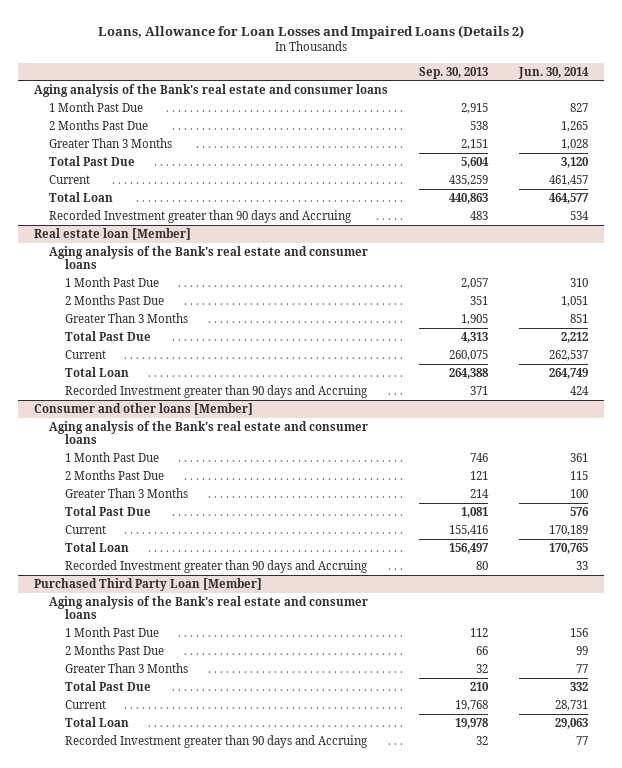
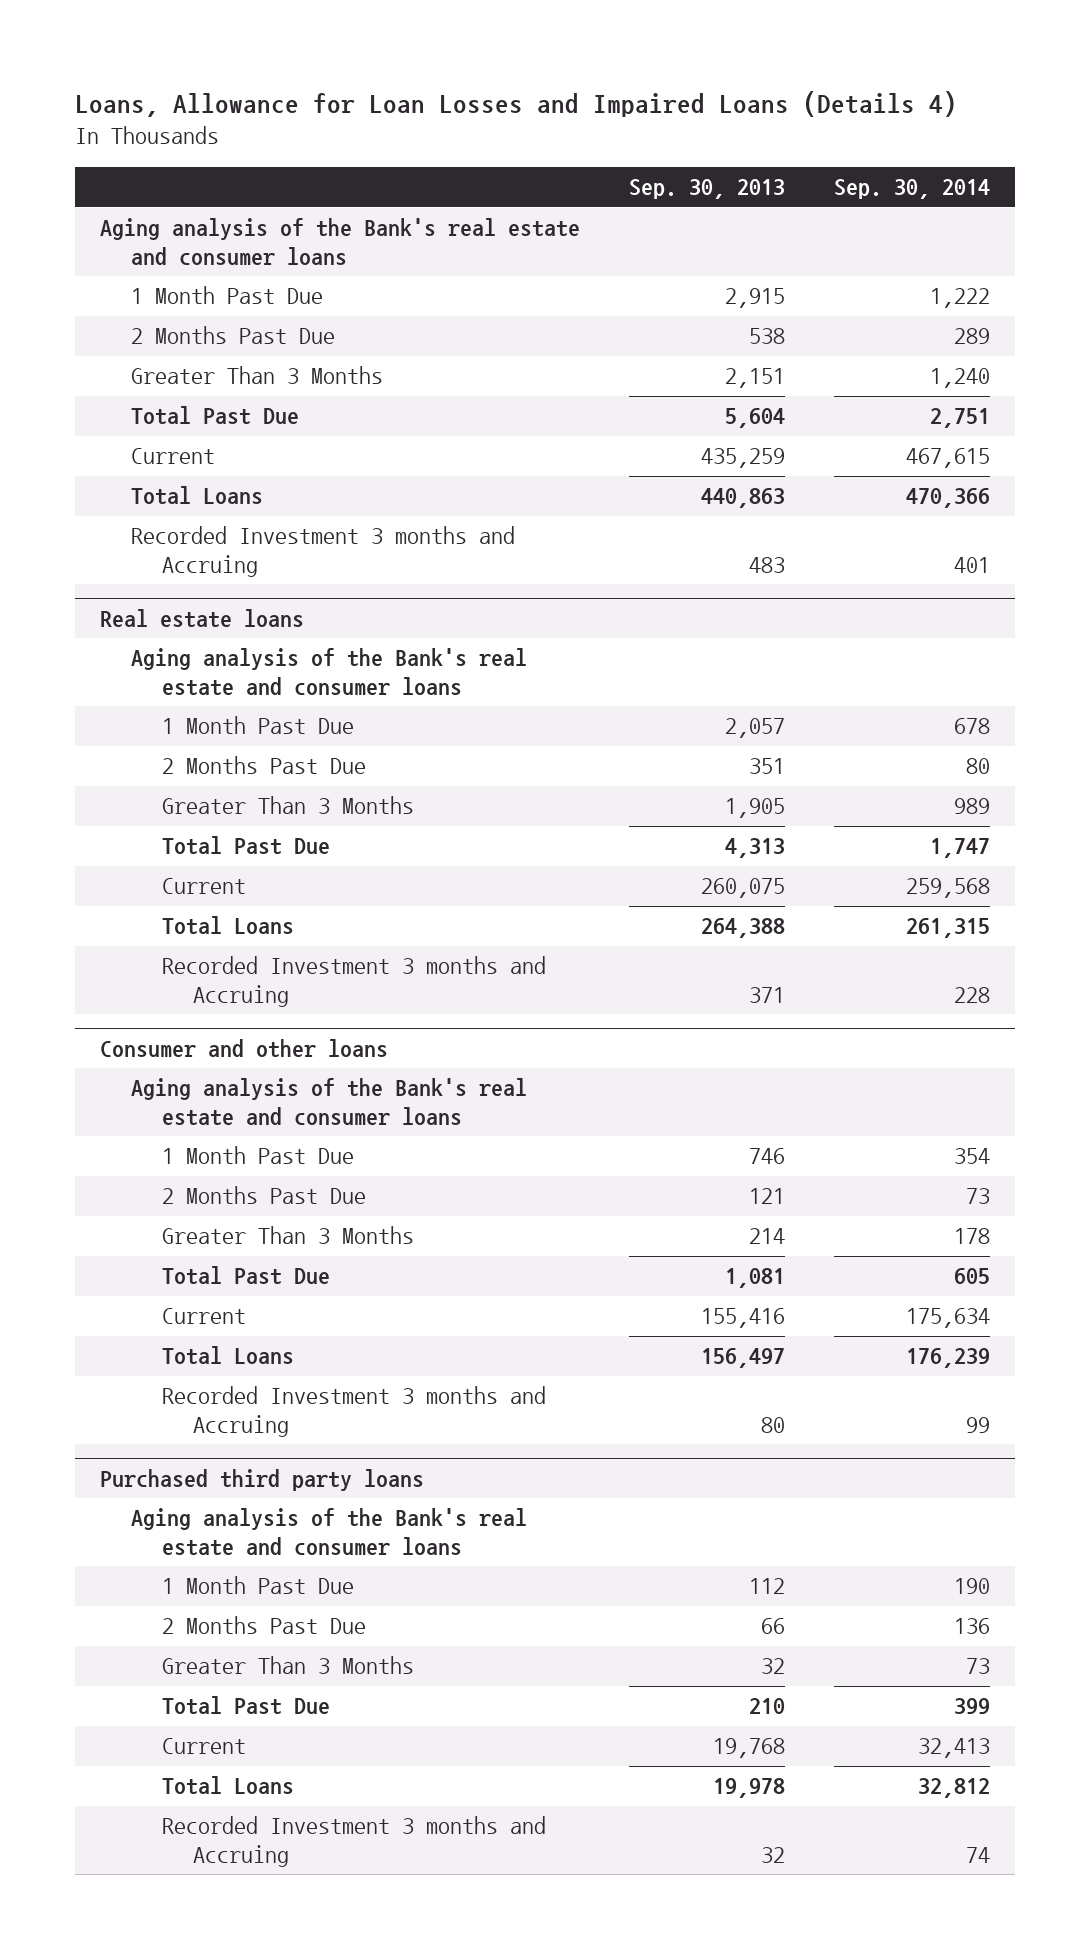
- Loans, Allowance for Loan Losses and Impaired Loans (Details 2)
+ Loans, Allowance for Loan Losses and Impaired Loans (Details 4)
- | Sep. 30, 2013 | Jun. 30, 2014
+ | Sep. 30, 2013 | Sep. 30, 2014
- Total Loan | 440,863 | 464,577
- Recorded Investment greater than 90 days and Accruing | 483 | 534
- Real estate loan [Member]
+ Total Loans | 440,863 | 470,366
+ Recorded Investment 3 months and Accruing | 483 | 401
+ Real estate loans
- Total Loan | 264,388 | 264,749
- Recorded Investment greater than 90 days and Accruing | 371 | 424
- Consumer and other loans [Member]
+ Total Loans | 264,388 | 261,315
+ Recorded Investment 3 months and Accruing | 371 | 228
+ Consumer and other loans
- Total Loan | 156,497 | 170,765
- Recorded Investment greater than 90 days and Accruing | 80 | 33
- Purchased Third Party Loan [Member]
+ Total Loans | 156,497 | 176,239
+ Recorded Investment 3 months and Accruing | 80 | 99
+ Purchased third party loans
- Total Loan | 19,978 | 29,063
- Recorded Investment greater than 90 days and Accruing | 32 | 77
+ Total Loans | 19,978 | 32,812
+ Recorded Investment 3 months and Accruing | 32 | 74

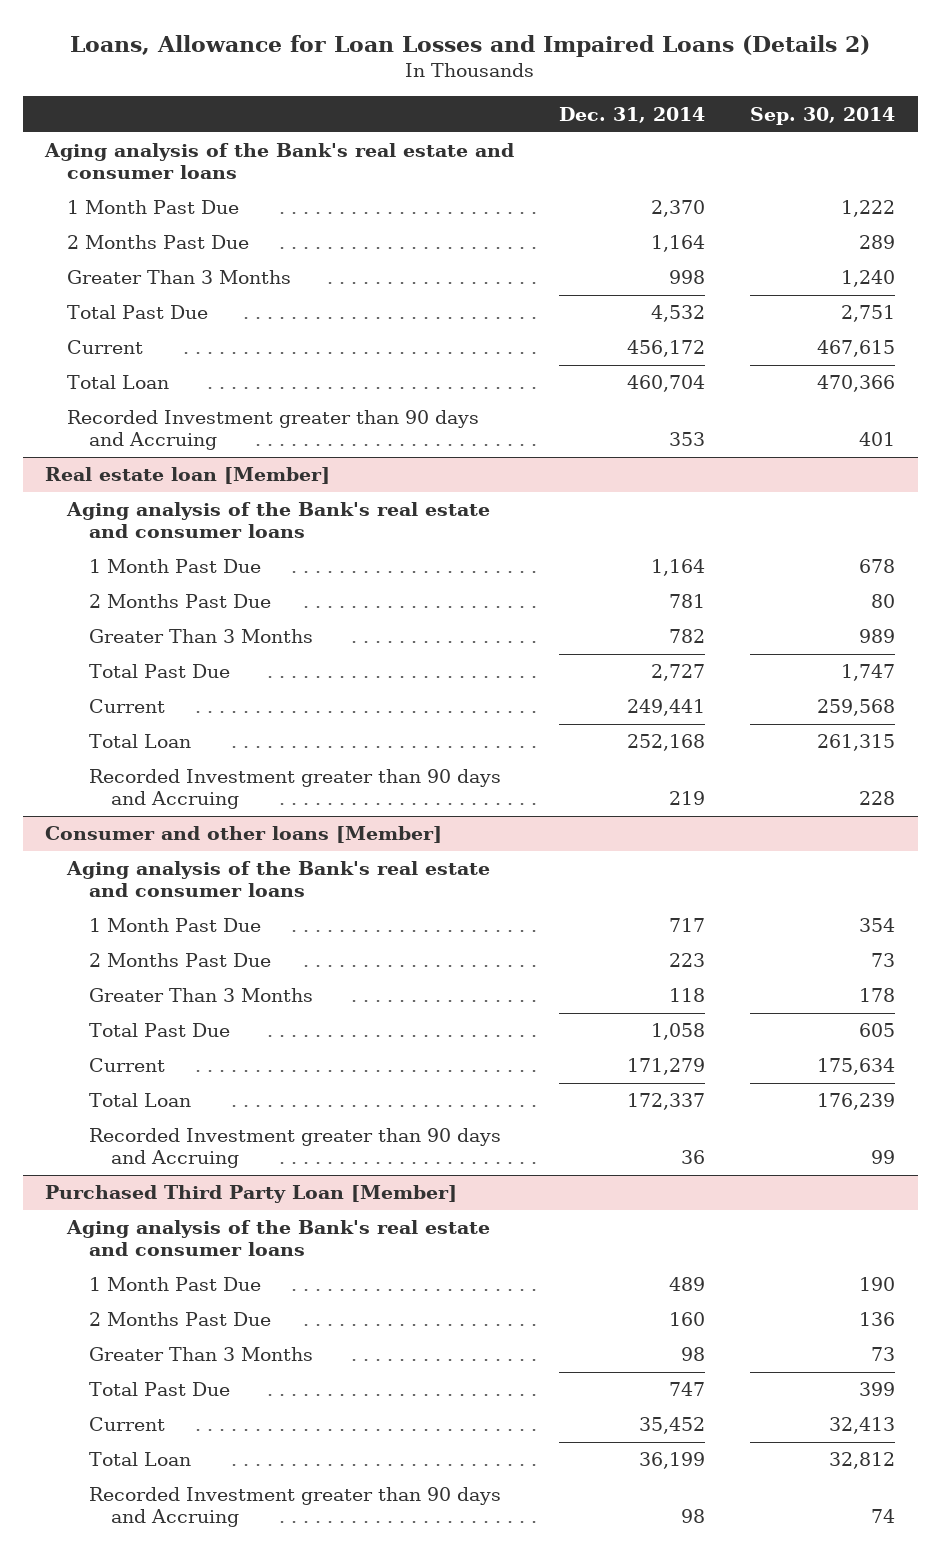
- Loans, Allowance for Loan Losses and Impaired Loans (Details 4)
+ Loans, Allowance for Loan Losses and Impaired Loans (Details 2)
- | Sep. 30, 2013 | Sep. 30, 2014
+ | Dec. 31, 2014 | Sep. 30, 2014
- Total Loans | 440,863 | 470,366
- Recorded Investment 3 months and Accruing | 483 | 401
- Real estate loans
+ Total Loan | 460,704 | 470,366
+ Recorded Investment greater than 90 days and Accruing | 353 | 401
+ Real estate loan [Member]
- Total Loans | 264,388 | 261,315
- Recorded Investment 3 months and Accruing | 371 | 228
- Consumer and other loans
+ Total Loan | 252,168 | 261,315
+ Recorded Investment greater than 90 days and Accruing | 219 | 228
+ Consumer and other loans [Member]
- Total Loans | 156,497 | 176,239
- Recorded Investment 3 months and Accruing | 80 | 99
- Purchased third party loans
+ Total Loan | 172,337 | 176,239
+ Recorded Investment greater than 90 days and Accruing | 36 | 99
+ Purchased Third Party Loan [Member]
- Total Loans | 19,978 | 32,812
- Recorded Investment 3 months and Accruing | 32 | 74
+ Total Loan | 36,199 | 32,812
+ Recorded Investment greater than 90 days and Accruing | 98 | 74

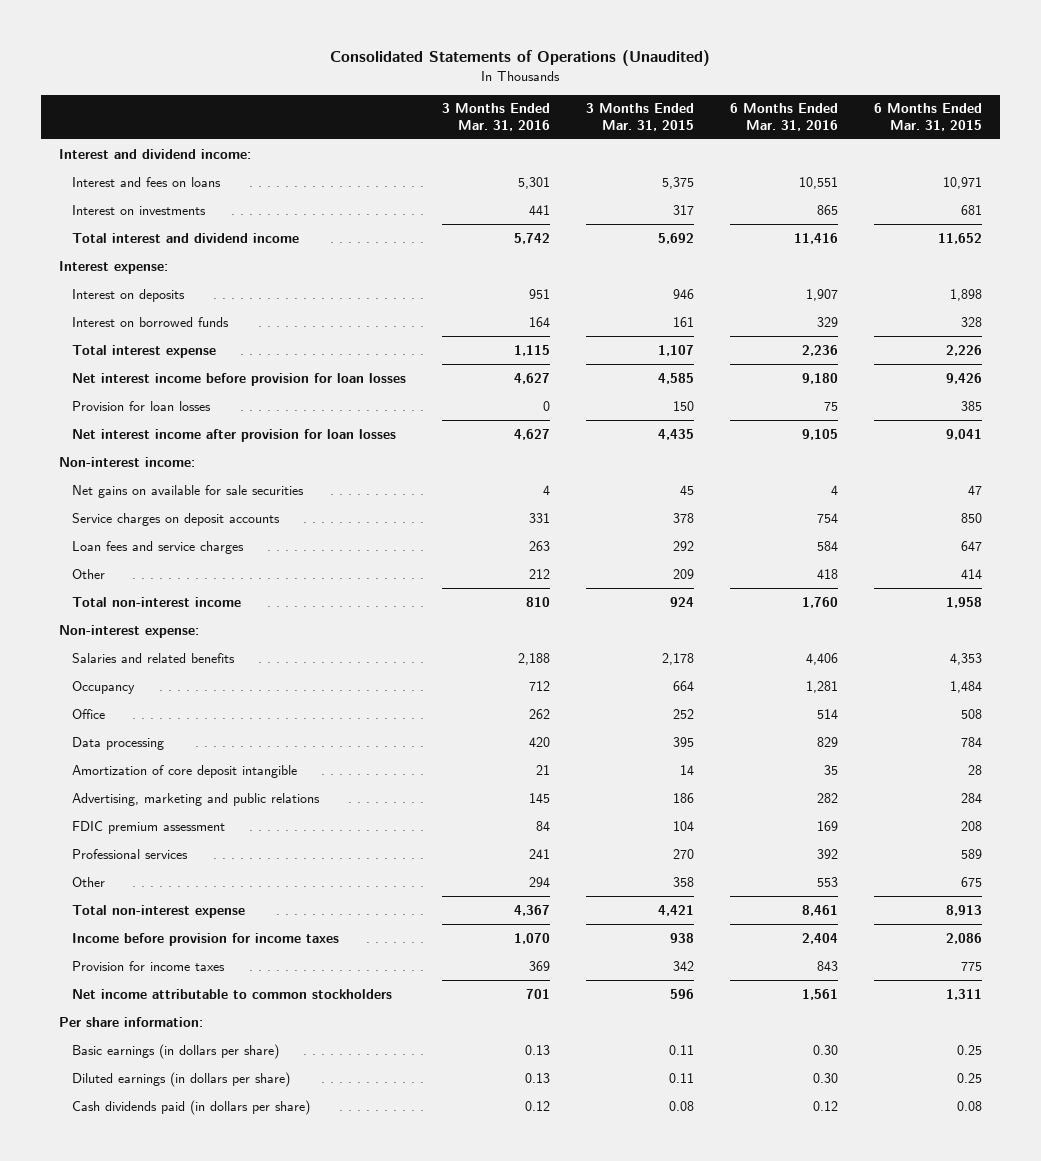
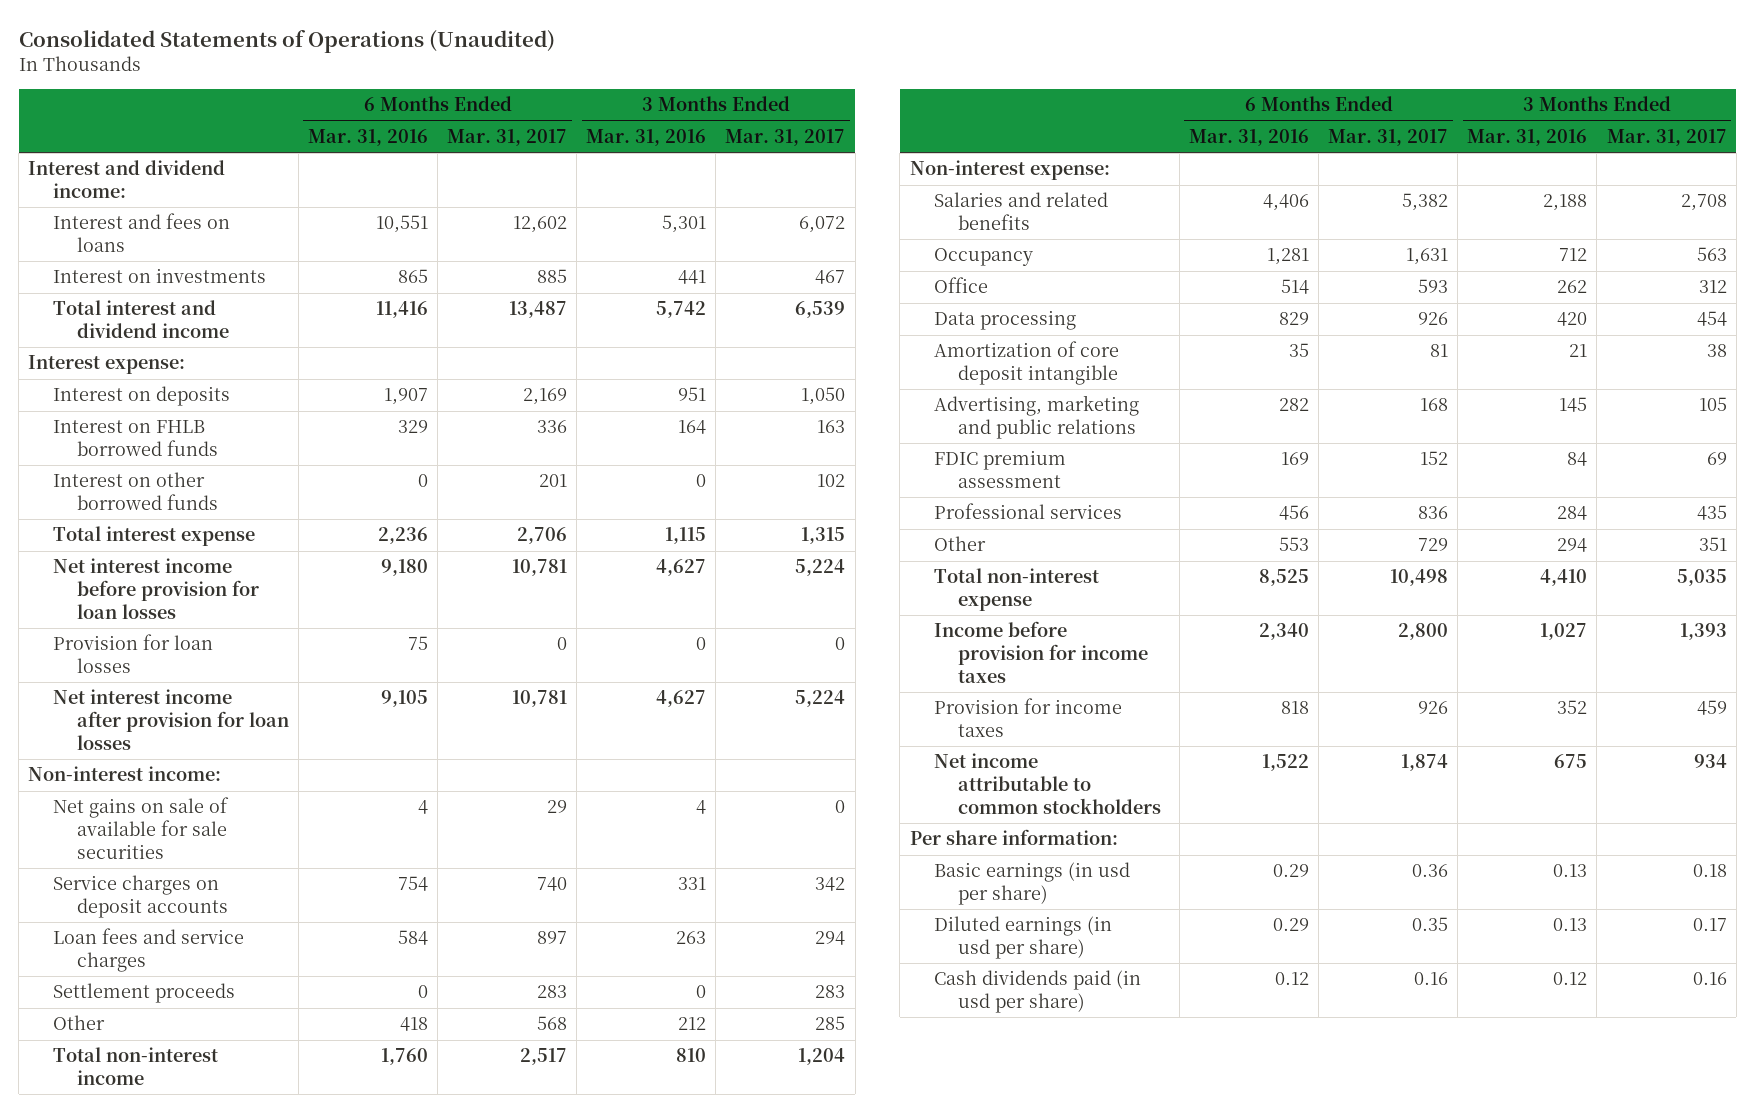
- | 3 Months Ended Mar. 31, 2016 | 3 Months Ended Mar. 31, 2015 | 6 Months Ended Mar. 31, 2016 | 6 Months Ended Mar. 31, 2015
+ | 6 Months Ended Mar. 31, 2016 | 6 Months Ended Mar. 31, 2017 | 3 Months Ended Mar. 31, 2016 | 3 Months Ended Mar. 31, 2017
- Interest on borrowed funds | 164 | 161 | 329 | 328
+ Interest on FHLB borrowed funds | 329 | 336 | 164 | 163
+ Interest on other borrowed funds | 0 | 201 | 0 | 102
- Net gains on available for sale securities | 4 | 45 | 4 | 47
+ Net gains on sale of available for sale securities | 4 | 29 | 4 | 0
+ Settlement proceeds | 0 | 283 | 0 | 283
- Professional services | 241 | 270 | 392 | 589
+ Professional services | 456 | 836 | 284 | 435
- Total non-interest expense | 4,367 | 4,421 | 8,461 | 8,913
- Income before provision for income taxes | 1,070 | 938 | 2,404 | 2,086
- Provision for income taxes | 369 | 342 | 843 | 775
- Net income attributable to common stockholders | 701 | 596 | 1,561 | 1,311
+ Total non-interest expense | 8,525 | 10,498 | 4,410 | 5,035
+ Income before provision for income taxes | 2,340 | 2,800 | 1,027 | 1,393
+ Provision for income taxes | 818 | 926 | 352 | 459
+ Net income attributable to common stockholders | 1,522 | 1,874 | 675 | 934
- Basic earnings (in dollars per share) | 0.13 | 0.11 | 0.30 | 0.25
- Diluted earnings (in dollars per share) | 0.13 | 0.11 | 0.30 | 0.25
- Cash dividends paid (in dollars per share) | 0.12 | 0.08 | 0.12 | 0.08
+ Basic earnings (in usd per share) | 0.29 | 0.36 | 0.13 | 0.18
+ Diluted earnings (in usd per share) | 0.29 | 0.35 | 0.13 | 0.17
+ Cash dividends paid (in usd per share) | 0.12 | 0.16 | 0.12 | 0.16

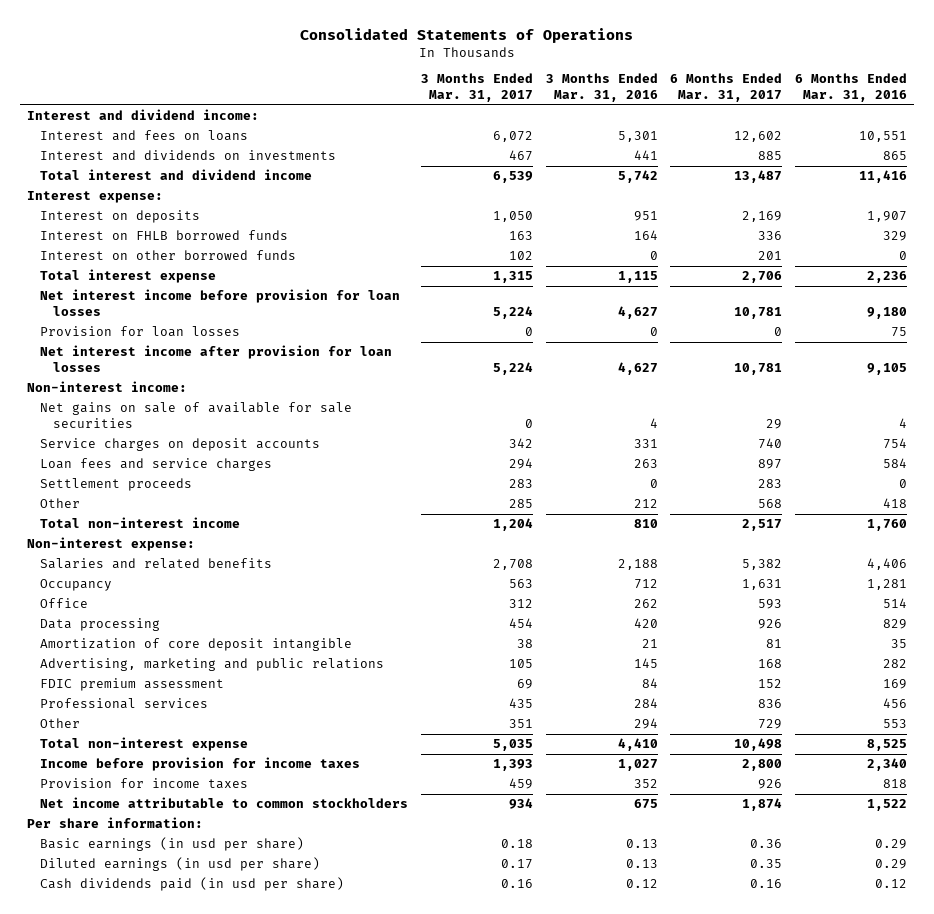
- Consolidated Statements of Operations (Unaudited)
+ Consolidated Statements of Operations
- | 6 Months Ended Mar. 31, 2016 | 6 Months Ended Mar. 31, 2017 | 3 Months Ended Mar. 31, 2016 | 3 Months Ended Mar. 31, 2017
+ | 3 Months Ended Mar. 31, 2017 | 3 Months Ended Mar. 31, 2016 | 6 Months Ended Mar. 31, 2017 | 6 Months Ended Mar. 31, 2016
- Interest on investments | 865 | 885 | 441 | 467
+ Interest and dividends on investments | 467 | 441 | 885 | 865

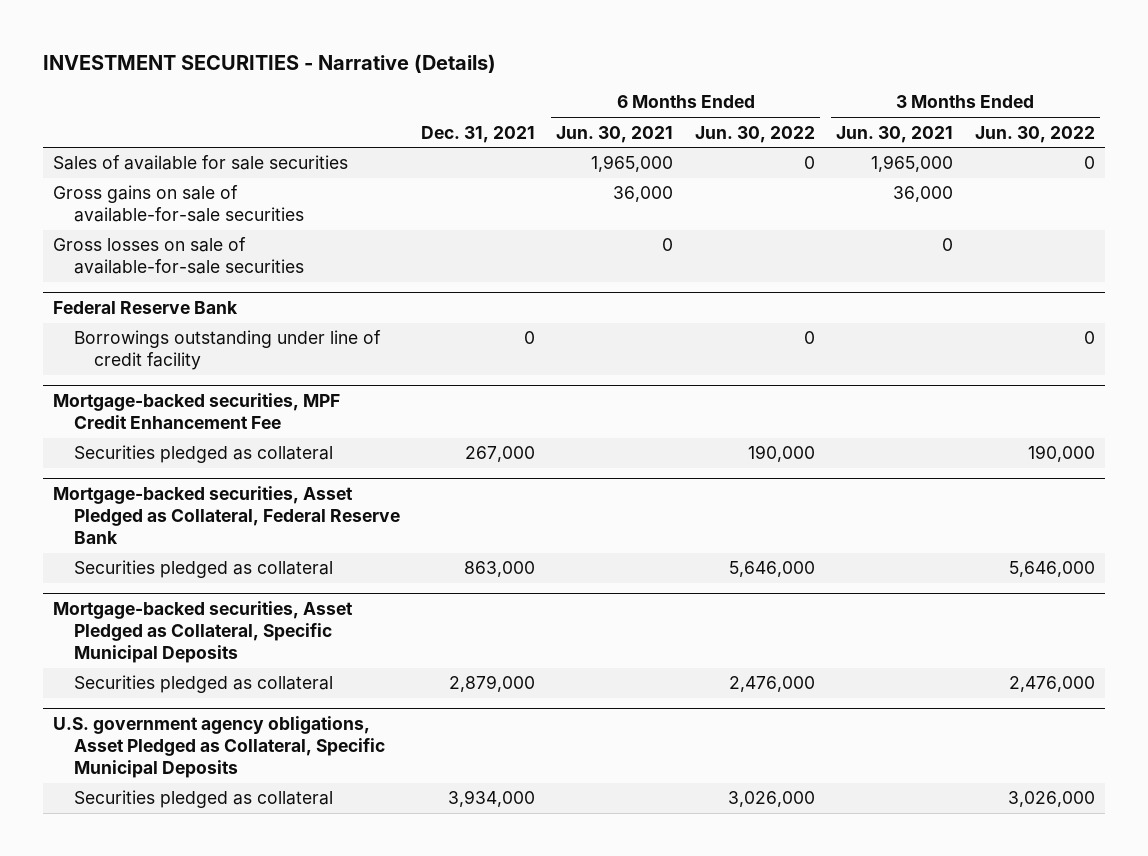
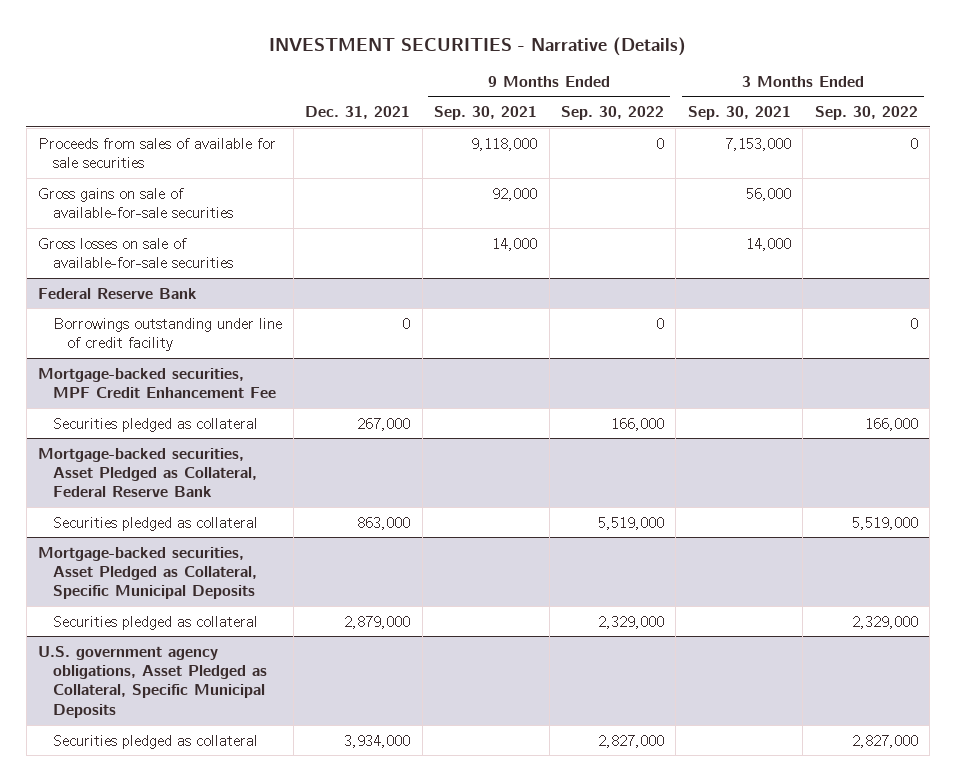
- | Dec. 31, 2021 | 6 Months Ended Jun. 30, 2021 | 6 Months Ended Jun. 30, 2022 | 3 Months Ended Jun. 30, 2021 | 3 Months Ended Jun. 30, 2022
+ | Dec. 31, 2021 | 9 Months Ended Sep. 30, 2021 | 9 Months Ended Sep. 30, 2022 | 3 Months Ended Sep. 30, 2021 | 3 Months Ended Sep. 30, 2022
- Sales of available for sale securities | | 1,965,000 | 0 | 1,965,000 | 0
+ Proceeds from sales of available for sale securities | | 9,118,000 | 0 | 7,153,000 | 0

